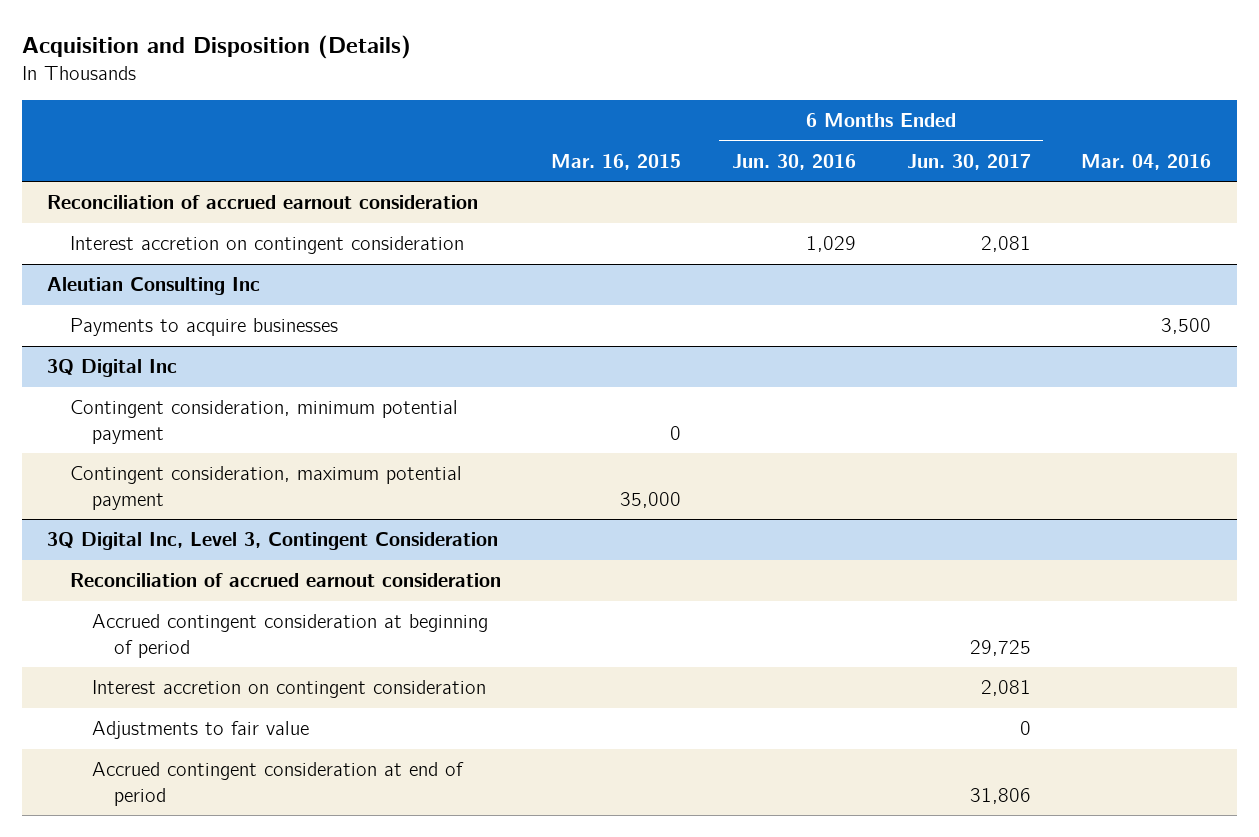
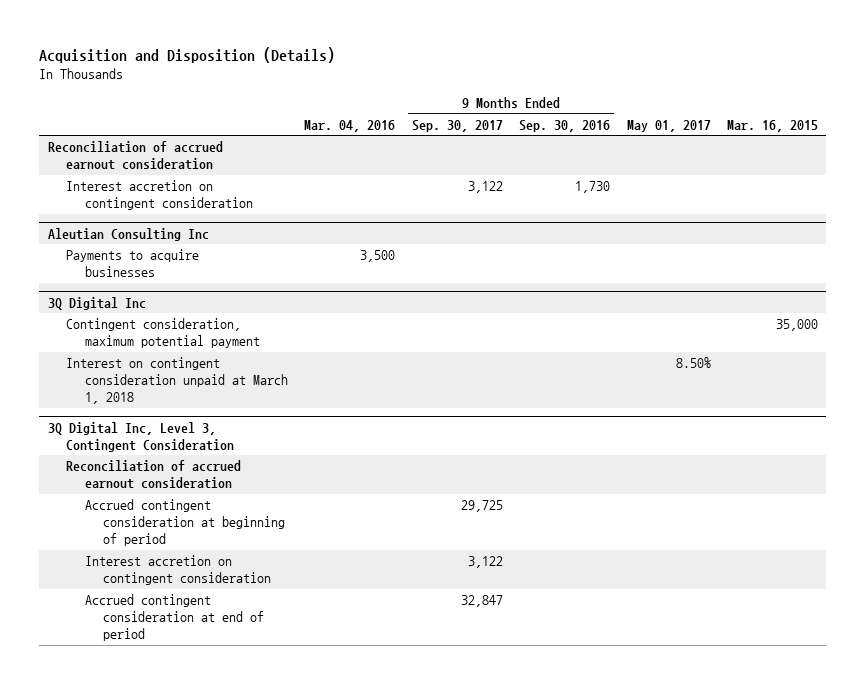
- | Mar. 16, 2015 | 6 Months Ended Jun. 30, 2016 | 6 Months Ended Jun. 30, 2017 | Mar. 04, 2016
+ | Mar. 04, 2016 | 9 Months Ended Sep. 30, 2017 | 9 Months Ended Sep. 30, 2016 | May 01, 2017 | Mar. 16, 2015
@ 3Q Digital Inc
- Contingent consideration, minimum potential payment | 0 | | |
+ Interest on contingent consideration unpaid at March 1, 2018 | | | | 8.50% |
@ 3Q Digital Inc, Level 3, Contingent Consideration
- Adjustments to fair value | | | 0 |

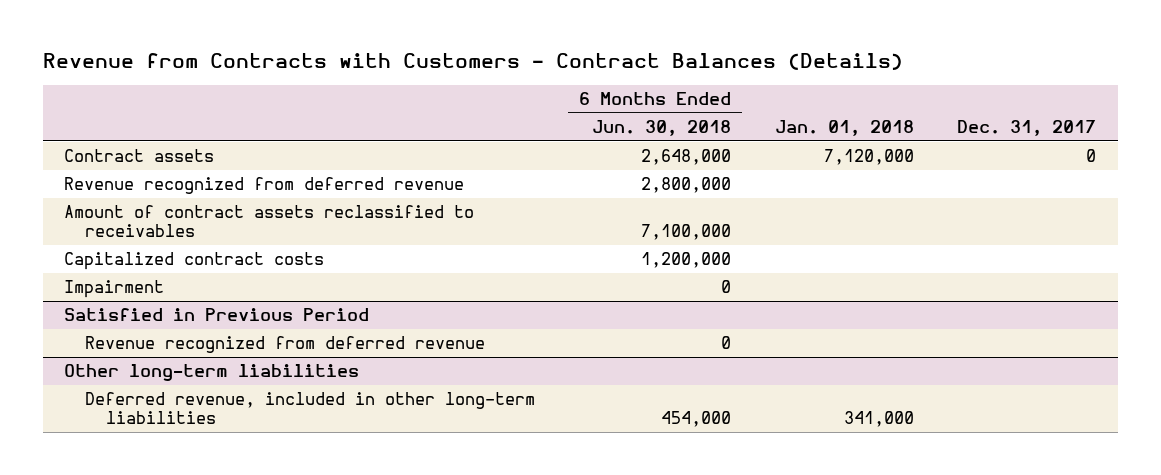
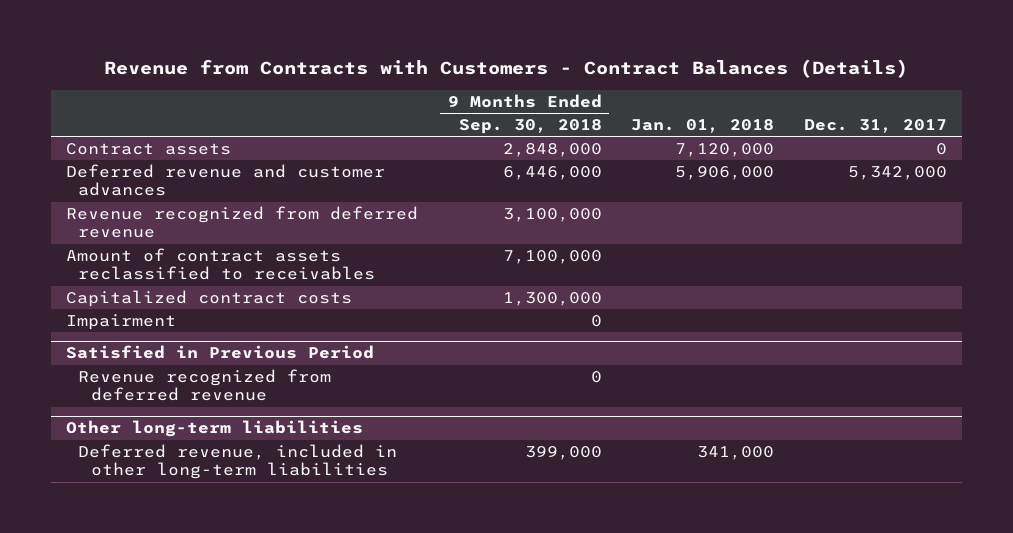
- | 6 Months Ended Jun. 30, 2018 | Jan. 01, 2018 | Dec. 31, 2017
+ | 9 Months Ended Sep. 30, 2018 | Jan. 01, 2018 | Dec. 31, 2017
+ Deferred revenue and customer advances | 6,446,000 | 5,906,000 | 5,342,000

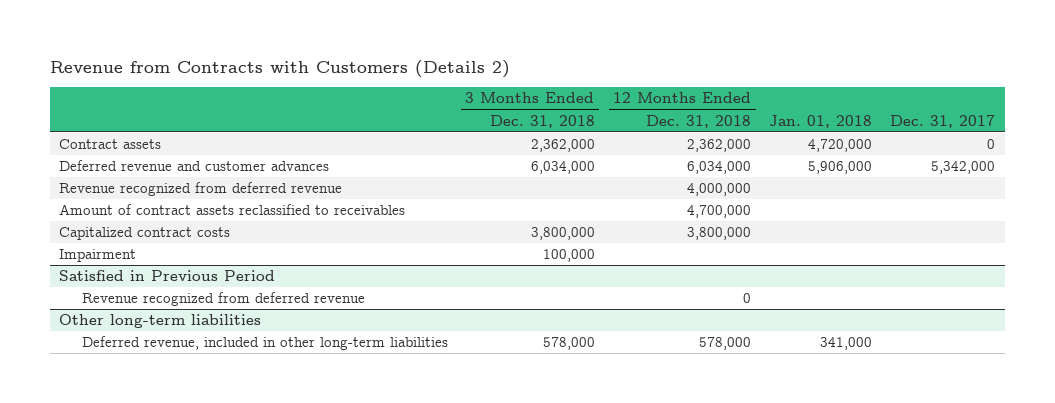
- Revenue from Contracts with Customers - Contract Balances (Details)
+ Revenue from Contracts with Customers (Details 2)
- | 9 Months Ended Sep. 30, 2018 | Jan. 01, 2018 | Dec. 31, 2017
+ | 3 Months Ended Dec. 31, 2018 | 12 Months Ended Dec. 31, 2018 | Jan. 01, 2018 | Dec. 31, 2017
- Contract assets | 2,848,000 | 7,120,000 | 0
+ Contract assets | 2,362,000 | 2,362,000 | 4,720,000 | 0

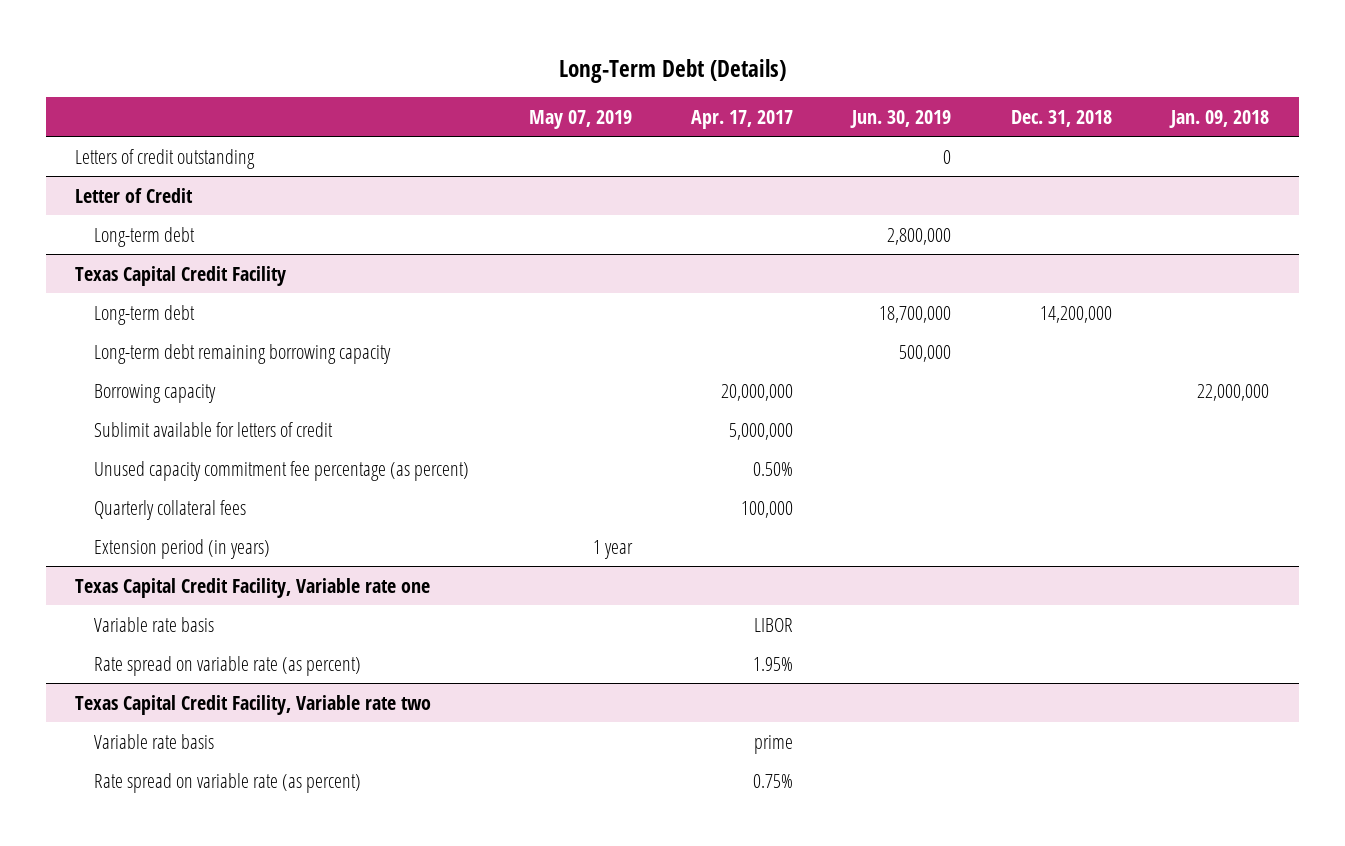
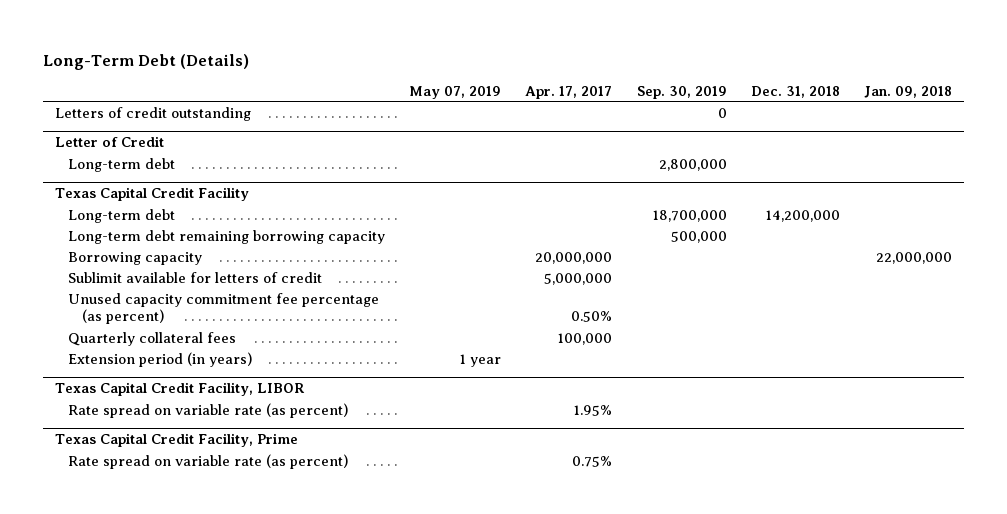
- | May 07, 2019 | Apr. 17, 2017 | Jun. 30, 2019 | Dec. 31, 2018 | Jan. 09, 2018
+ | May 07, 2019 | Apr. 17, 2017 | Sep. 30, 2019 | Dec. 31, 2018 | Jan. 09, 2018
- Texas Capital Credit Facility, Variable rate one
- Variable rate basis | | LIBOR | | |
+ Texas Capital Credit Facility, LIBOR
- Texas Capital Credit Facility, Variable rate two
- Variable rate basis | | prime | | |
+ Texas Capital Credit Facility, Prime

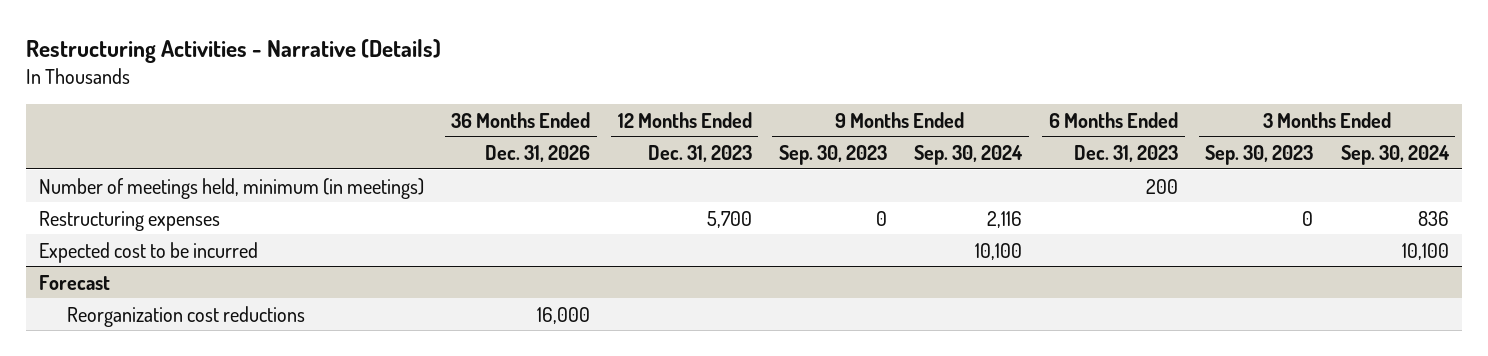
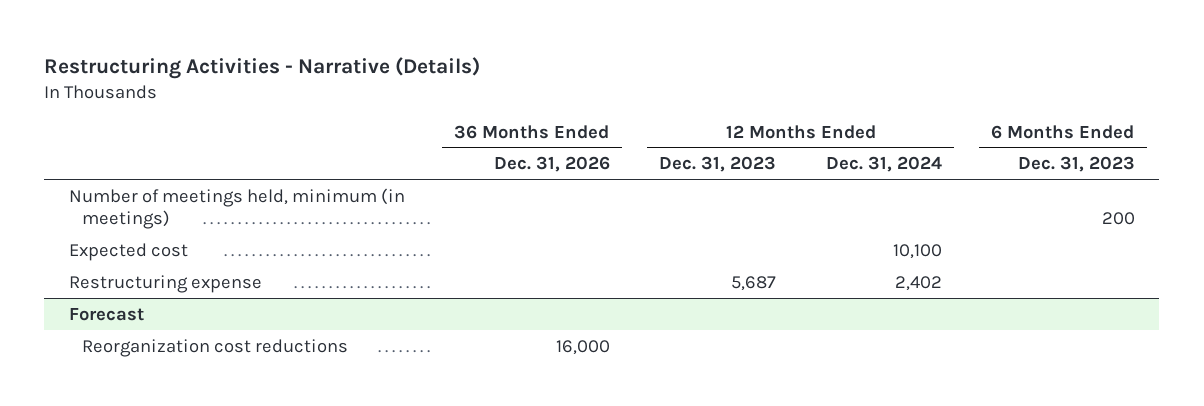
- | 36 Months Ended Dec. 31, 2026 | 12 Months Ended Dec. 31, 2023 | 9 Months Ended Sep. 30, 2023 | 9 Months Ended Sep. 30, 2024 | 6 Months Ended Dec. 31, 2023 | 3 Months Ended Sep. 30, 2023 | 3 Months Ended Sep. 30, 2024
+ | 36 Months Ended Dec. 31, 2026 | 12 Months Ended Dec. 31, 2023 | 12 Months Ended Dec. 31, 2024 | 6 Months Ended Dec. 31, 2023
- Restructuring expenses | | 5,700 | 0 | 2,116 | | 0 | 836
- Expected cost to be incurred | | | | 10,100 | | | 10,100
+ Expected cost | | | 10,100 |
+ Restructuring expense | | 5,687 | 2,402 |

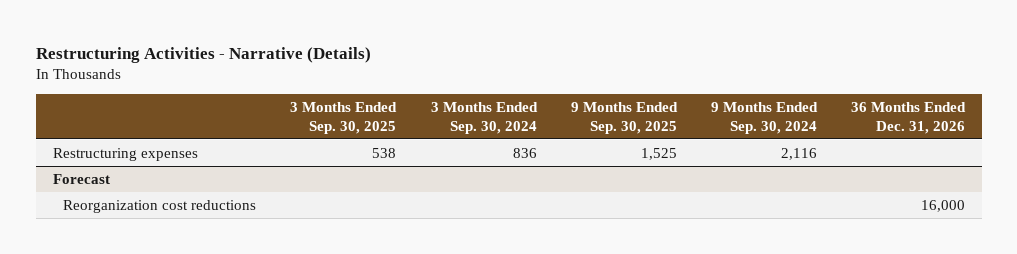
- | 36 Months Ended Dec. 31, 2026 | 12 Months Ended Dec. 31, 2023 | 12 Months Ended Dec. 31, 2024 | 6 Months Ended Dec. 31, 2023
+ | 3 Months Ended Sep. 30, 2025 | 3 Months Ended Sep. 30, 2024 | 9 Months Ended Sep. 30, 2025 | 9 Months Ended Sep. 30, 2024 | 36 Months Ended Dec. 31, 2026
- Number of meetings held, minimum (in meetings) | | | | 200
- Expected cost | | | 10,100 |
- Restructuring expense | | 5,687 | 2,402 |
+ Restructuring expenses | 538 | 836 | 1,525 | 2,116 |

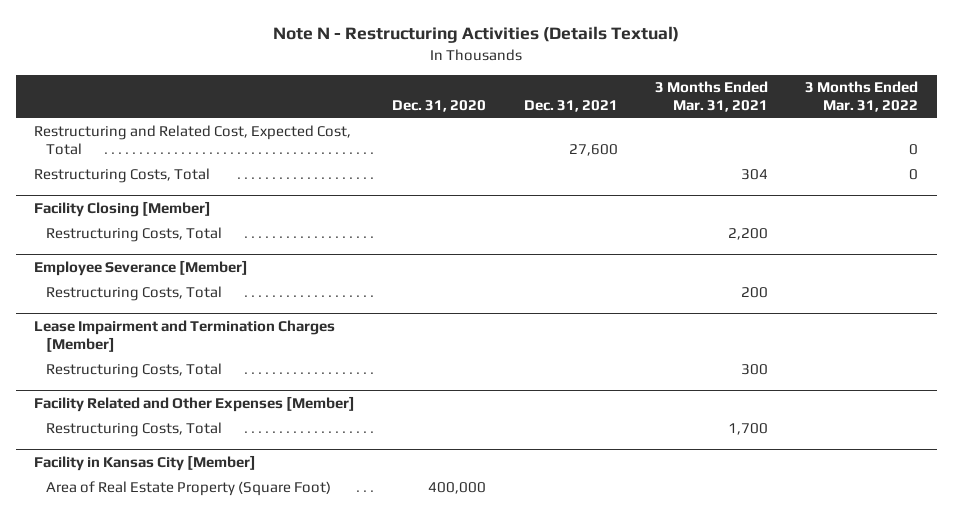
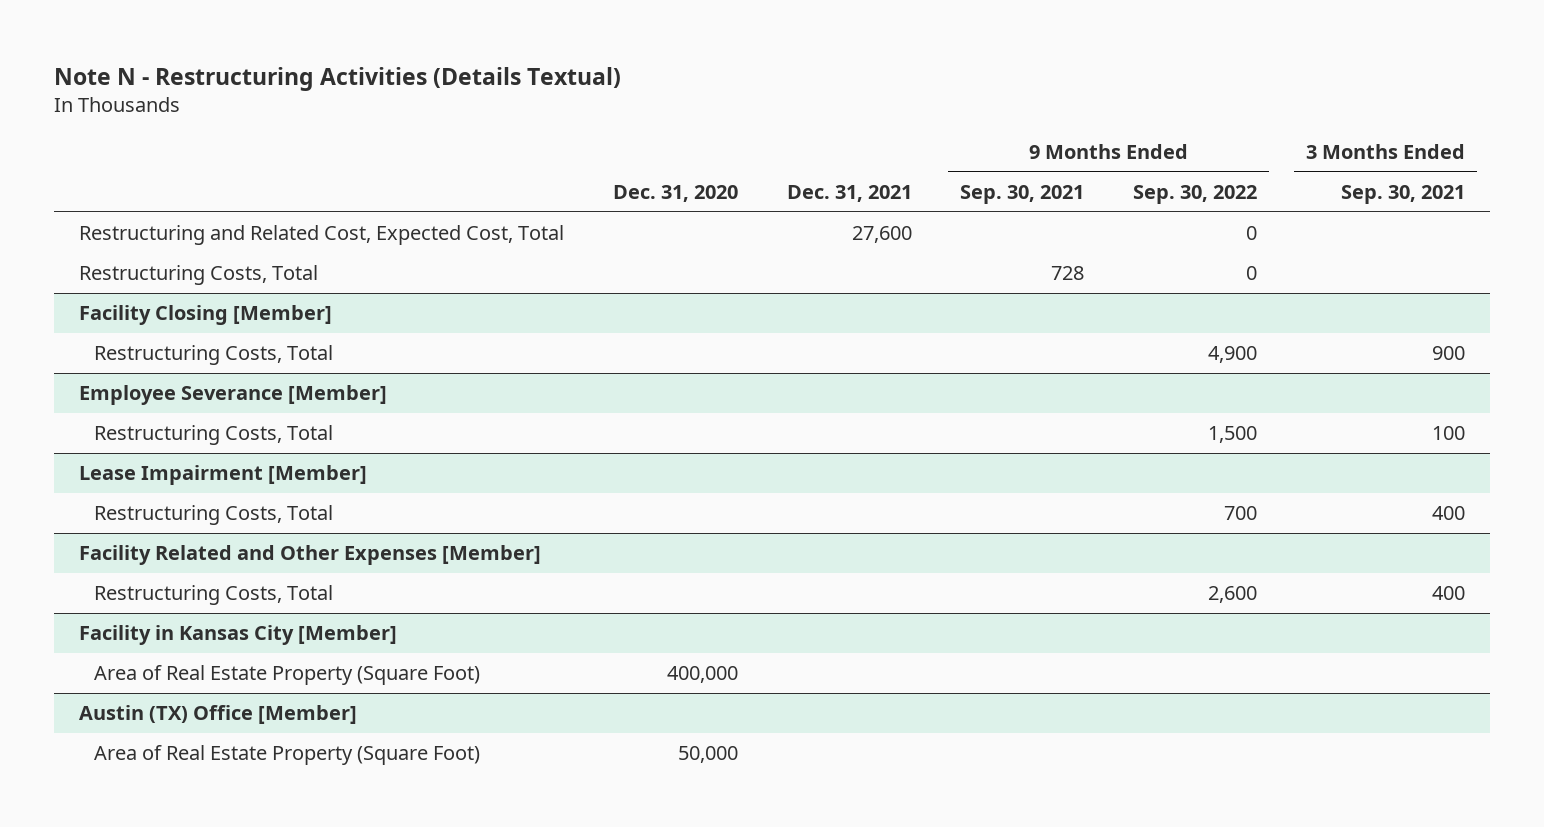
- | Dec. 31, 2020 | Dec. 31, 2021 | 3 Months Ended Mar. 31, 2021 | 3 Months Ended Mar. 31, 2022
+ | Dec. 31, 2020 | Dec. 31, 2021 | 9 Months Ended Sep. 30, 2021 | 9 Months Ended Sep. 30, 2022 | 3 Months Ended Sep. 30, 2021
- Lease Impairment and Termination Charges [Member]
- Restructuring Costs, Total | | | 300 |
+ Lease Impairment [Member]
+ Restructuring Costs, Total | | | | 700 | 400
+ Austin (TX) Office [Member]
+ Area of Real Estate Property (Square Foot) | 50,000 | | | |

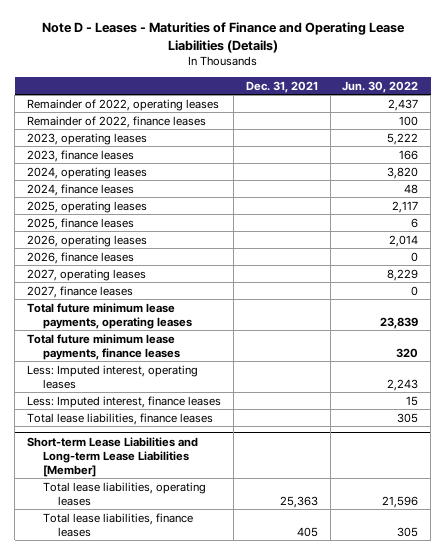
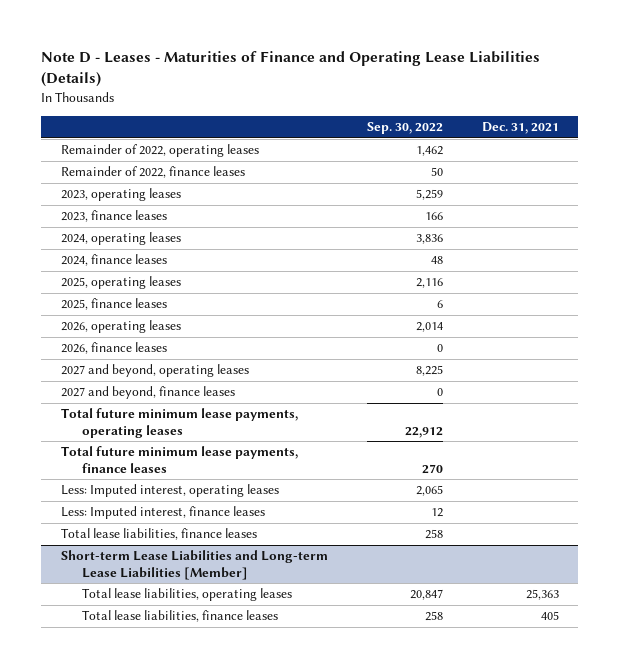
- | Dec. 31, 2021 | Jun. 30, 2022
+ | Sep. 30, 2022 | Dec. 31, 2021
- 2027, operating leases | | 8,229
- 2027, finance leases | | 0
+ 2027 and beyond, operating leases | 8,225 |
+ 2027 and beyond, finance leases | 0 |

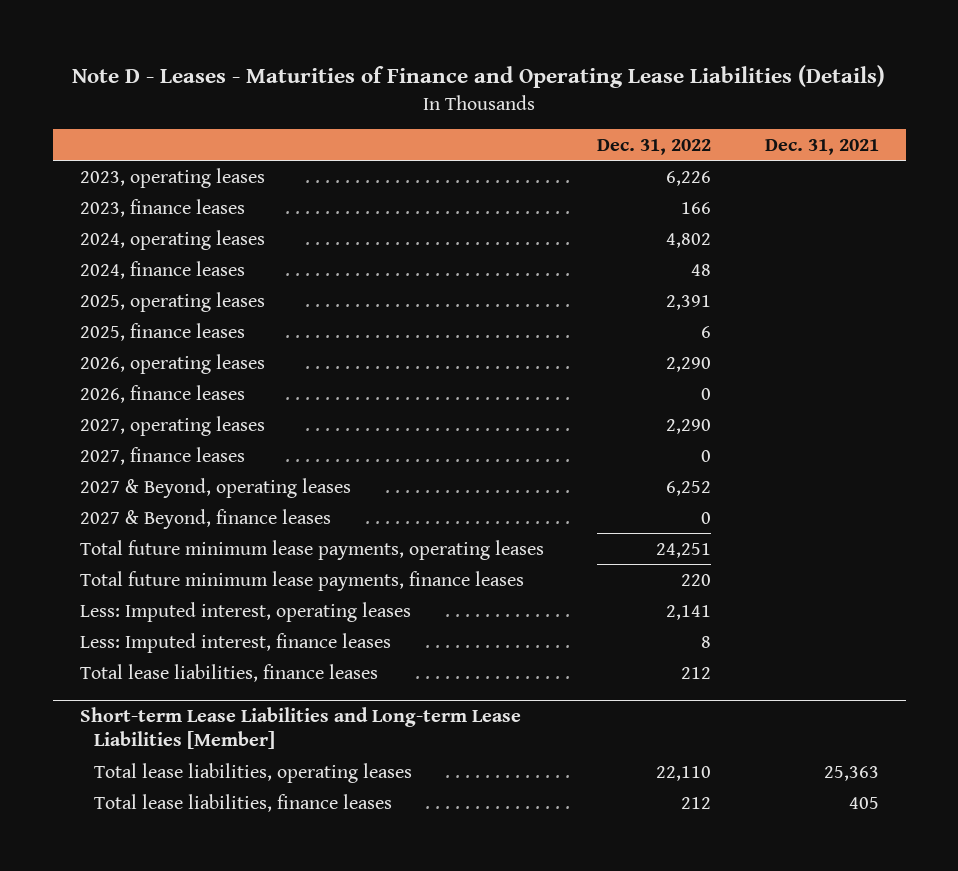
- | Sep. 30, 2022 | Dec. 31, 2021
+ | Dec. 31, 2022 | Dec. 31, 2021
- Remainder of 2022, operating leases | 1,462 |
- Remainder of 2022, finance leases | 50 |
- 2027 and beyond, operating leases | 8,225 |
- 2027 and beyond, finance leases | 0 |
+ 2027, operating leases | 2,290 |
+ 2027, finance leases | 0 |
+ 2027 & Beyond, operating leases | 6,252 |
+ 2027 & Beyond, finance leases | 0 |

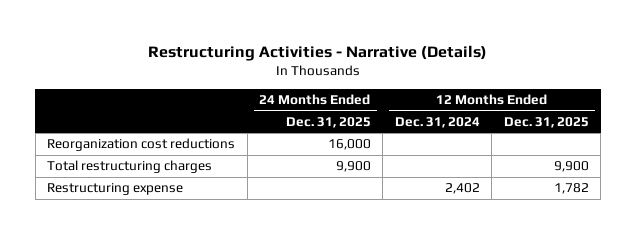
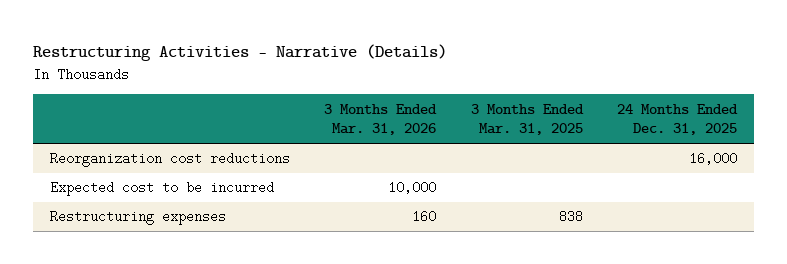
- | 24 Months Ended Dec. 31, 2025 | 12 Months Ended Dec. 31, 2024 | 12 Months Ended Dec. 31, 2025
+ | 3 Months Ended Mar. 31, 2026 | 3 Months Ended Mar. 31, 2025 | 24 Months Ended Dec. 31, 2025
- Total restructuring charges | 9,900 | | 9,900
- Restructuring expense | | 2,402 | 1,782
+ Expected cost to be incurred | 10,000 | |
+ Restructuring expenses | 160 | 838 |

